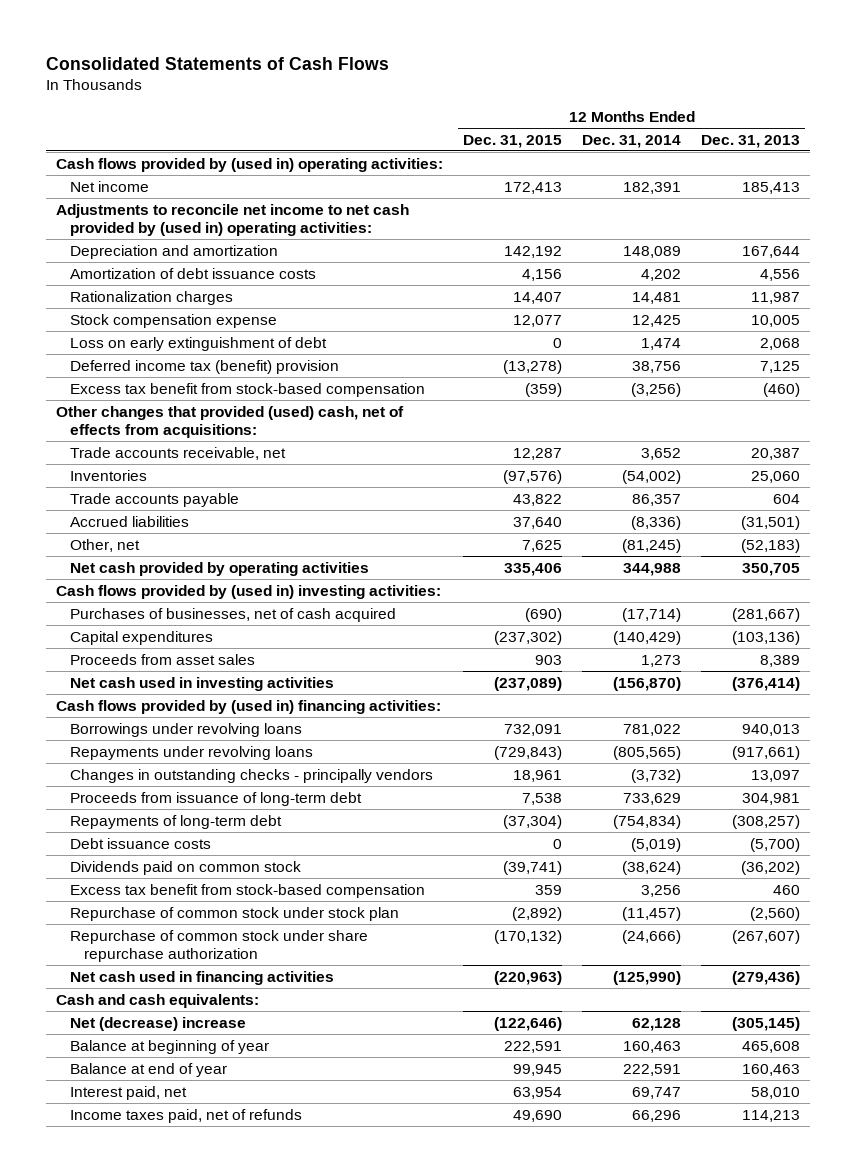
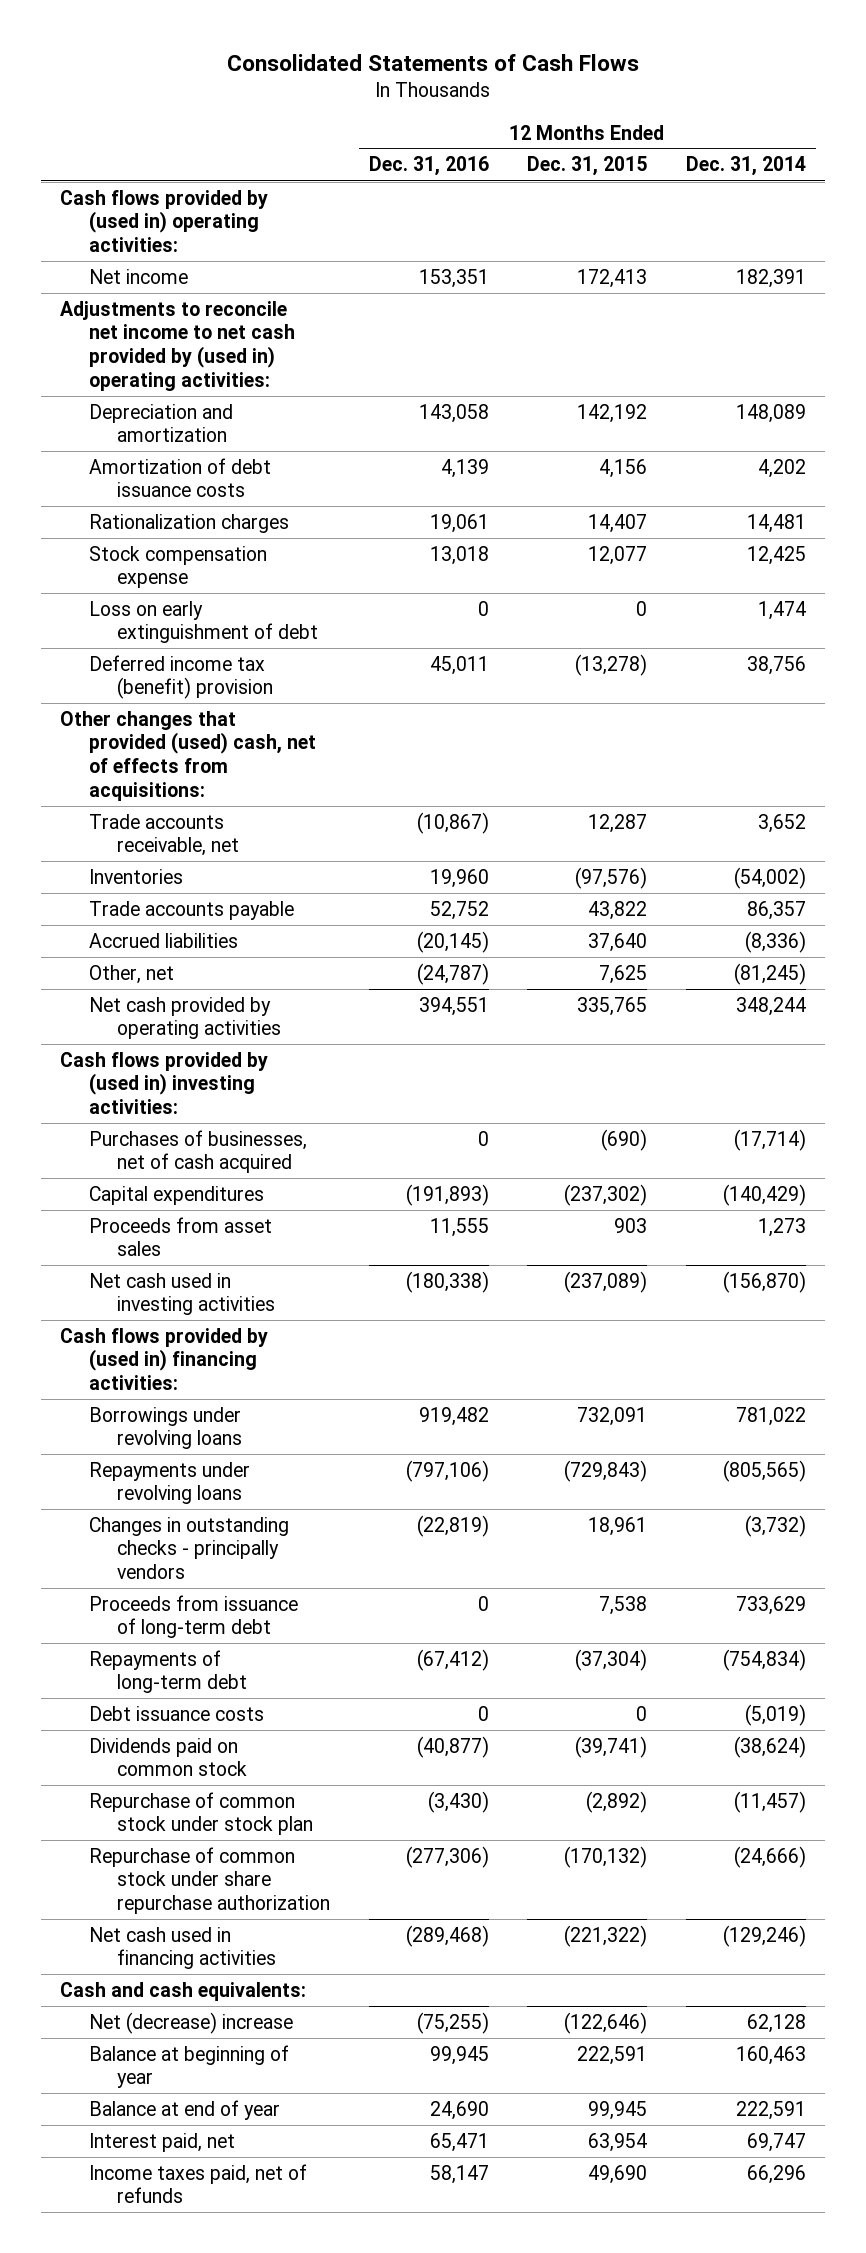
- | 12 Months Ended Dec. 31, 2015 | 12 Months Ended Dec. 31, 2014 | 12 Months Ended Dec. 31, 2013
+ | 12 Months Ended Dec. 31, 2016 | 12 Months Ended Dec. 31, 2015 | 12 Months Ended Dec. 31, 2014
- Excess tax benefit from stock-based compensation | (359) | (3,256) | (460)
- Net cash provided by operating activities | 335,406 | 344,988 | 350,705
+ Net cash provided by operating activities | 394,551 | 335,765 | 348,244
- Excess tax benefit from stock-based compensation | 359 | 3,256 | 460
- Net cash used in financing activities | (220,963) | (125,990) | (279,436)
+ Net cash used in financing activities | (289,468) | (221,322) | (129,246)

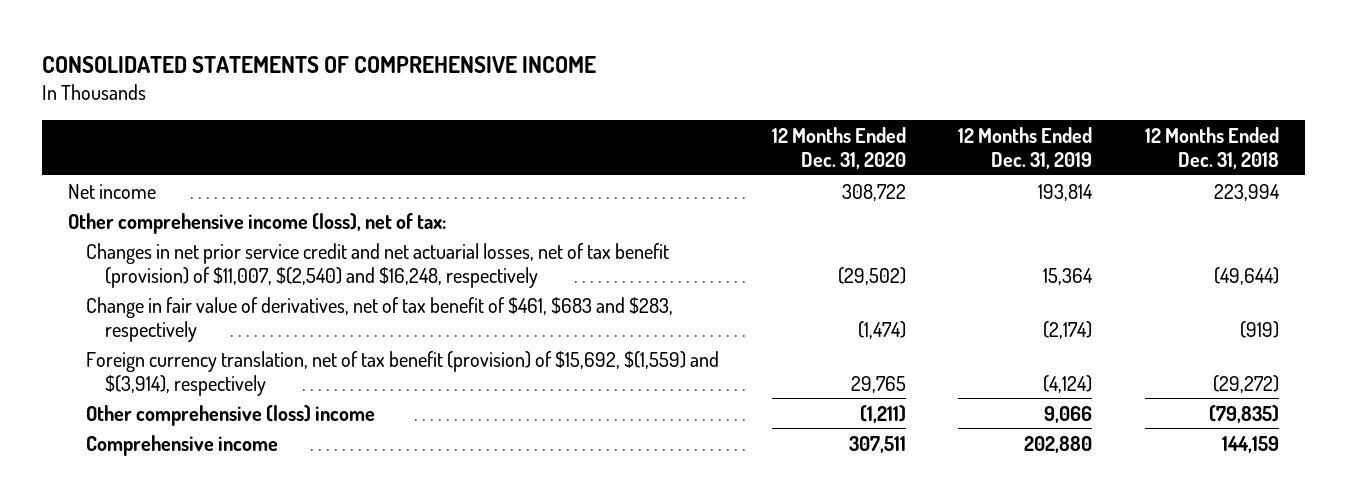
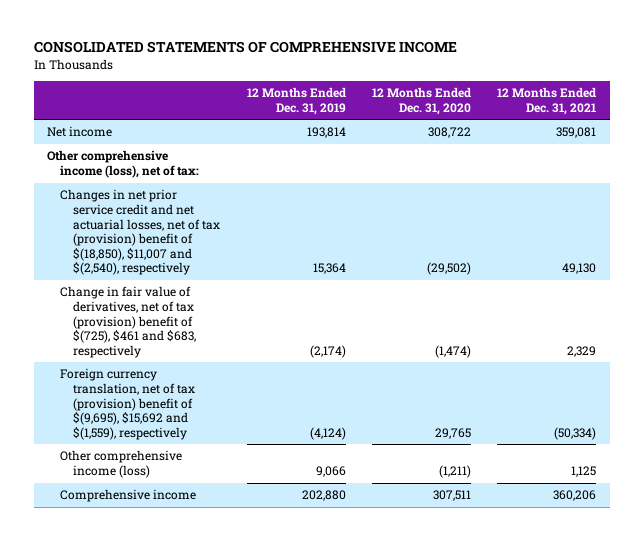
- | 12 Months Ended Dec. 31, 2020 | 12 Months Ended Dec. 31, 2019 | 12 Months Ended Dec. 31, 2018
+ | 12 Months Ended Dec. 31, 2019 | 12 Months Ended Dec. 31, 2020 | 12 Months Ended Dec. 31, 2021
- Changes in net prior service credit and net actuarial losses, net of tax benefit (provision) of $11,007, $(2,540) and $16,248, respectively | (29,502) | 15,364 | (49,644)
- Change in fair value of derivatives, net of tax benefit of $461, $683 and $283, respectively | (1,474) | (2,174) | (919)
- Foreign currency translation, net of tax benefit (provision) of $15,692, $(1,559) and $(3,914), respectively | 29,765 | (4,124) | (29,272)
- Other comprehensive (loss) income | (1,211) | 9,066 | (79,835)
+ Changes in net prior service credit and net actuarial losses, net of tax (provision) benefit of $(18,850), $11,007 and $(2,540), respectively | 15,364 | (29,502) | 49,130
+ Change in fair value of derivatives, net of tax (provision) benefit of $(725), $461 and $683, respectively | (2,174) | (1,474) | 2,329
+ Foreign currency translation, net of tax (provision) benefit of $(9,695), $15,692 and $(1,559), respectively | (4,124) | 29,765 | (50,334)
+ Other comprehensive income (loss) | 9,066 | (1,211) | 1,125

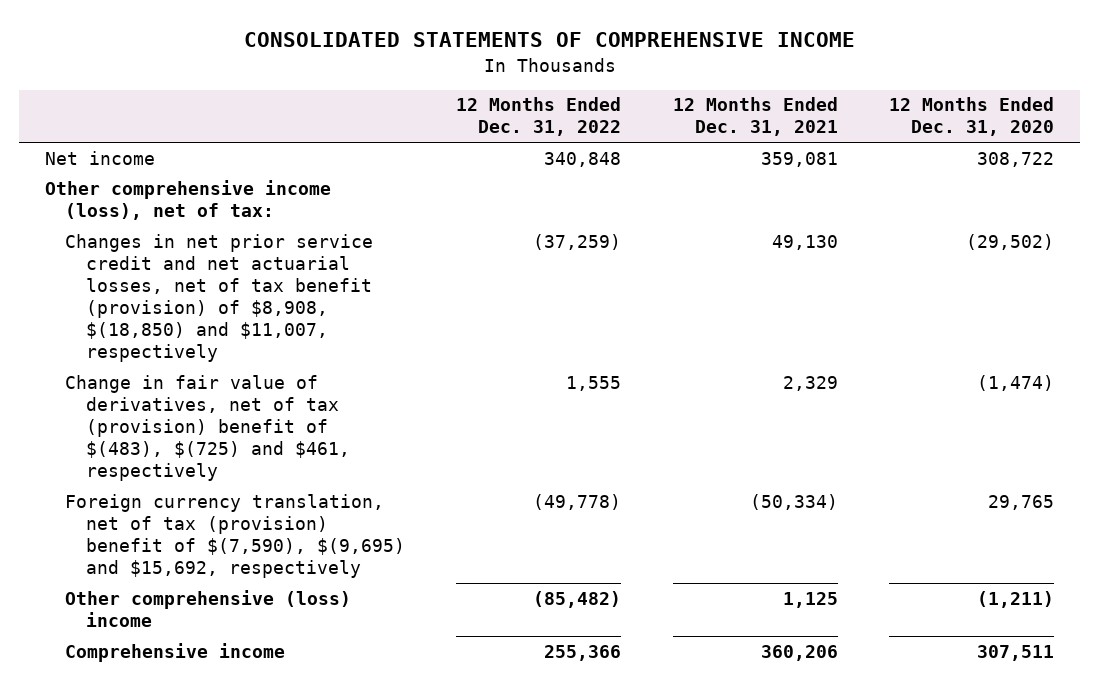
- | 12 Months Ended Dec. 31, 2019 | 12 Months Ended Dec. 31, 2020 | 12 Months Ended Dec. 31, 2021
+ | 12 Months Ended Dec. 31, 2022 | 12 Months Ended Dec. 31, 2021 | 12 Months Ended Dec. 31, 2020
- Changes in net prior service credit and net actuarial losses, net of tax (provision) benefit of $(18,850), $11,007 and $(2,540), respectively | 15,364 | (29,502) | 49,130
- Change in fair value of derivatives, net of tax (provision) benefit of $(725), $461 and $683, respectively | (2,174) | (1,474) | 2,329
- Foreign currency translation, net of tax (provision) benefit of $(9,695), $15,692 and $(1,559), respectively | (4,124) | 29,765 | (50,334)
- Other comprehensive income (loss) | 9,066 | (1,211) | 1,125
+ Changes in net prior service credit and net actuarial losses, net of tax benefit (provision) of $8,908, $(18,850) and $11,007, respectively | (37,259) | 49,130 | (29,502)
+ Change in fair value of derivatives, net of tax (provision) benefit of $(483), $(725) and $461, respectively | 1,555 | 2,329 | (1,474)
+ Foreign currency translation, net of tax (provision) benefit of $(7,590), $(9,695) and $15,692, respectively | (49,778) | (50,334) | 29,765
+ Other comprehensive (loss) income | (85,482) | 1,125 | (1,211)

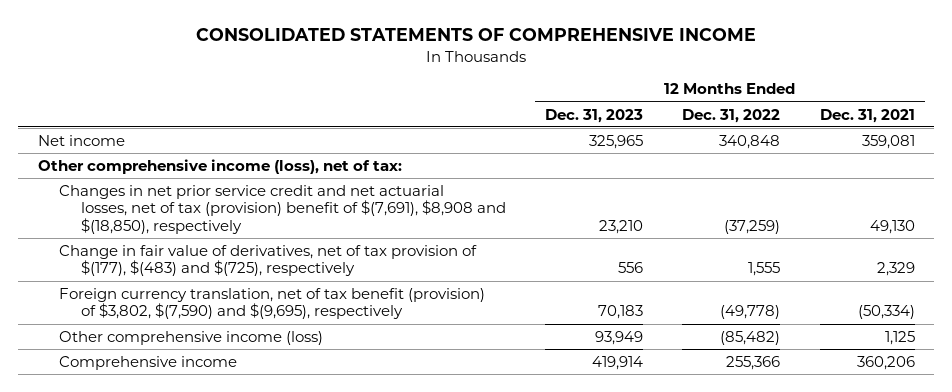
- | 12 Months Ended Dec. 31, 2022 | 12 Months Ended Dec. 31, 2021 | 12 Months Ended Dec. 31, 2020
+ | 12 Months Ended Dec. 31, 2023 | 12 Months Ended Dec. 31, 2022 | 12 Months Ended Dec. 31, 2021
- Changes in net prior service credit and net actuarial losses, net of tax benefit (provision) of $8,908, $(18,850) and $11,007, respectively | (37,259) | 49,130 | (29,502)
- Change in fair value of derivatives, net of tax (provision) benefit of $(483), $(725) and $461, respectively | 1,555 | 2,329 | (1,474)
- Foreign currency translation, net of tax (provision) benefit of $(7,590), $(9,695) and $15,692, respectively | (49,778) | (50,334) | 29,765
- Other comprehensive (loss) income | (85,482) | 1,125 | (1,211)
+ Changes in net prior service credit and net actuarial losses, net of tax (provision) benefit of $(7,691), $8,908 and $(18,850), respectively | 23,210 | (37,259) | 49,130
+ Change in fair value of derivatives, net of tax provision of $(177), $(483) and $(725), respectively | 556 | 1,555 | 2,329
+ Foreign currency translation, net of tax benefit (provision) of $3,802, $(7,590) and $(9,695), respectively | 70,183 | (49,778) | (50,334)
+ Other comprehensive income (loss) | 93,949 | (85,482) | 1,125

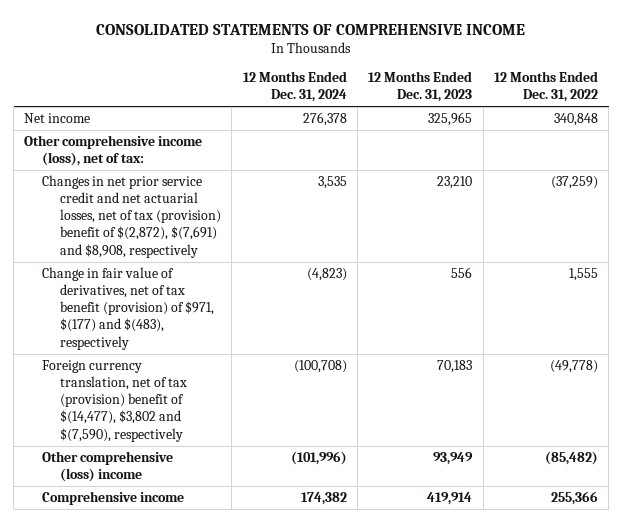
- | 12 Months Ended Dec. 31, 2023 | 12 Months Ended Dec. 31, 2022 | 12 Months Ended Dec. 31, 2021
+ | 12 Months Ended Dec. 31, 2024 | 12 Months Ended Dec. 31, 2023 | 12 Months Ended Dec. 31, 2022
- Changes in net prior service credit and net actuarial losses, net of tax (provision) benefit of $(7,691), $8,908 and $(18,850), respectively | 23,210 | (37,259) | 49,130
- Change in fair value of derivatives, net of tax provision of $(177), $(483) and $(725), respectively | 556 | 1,555 | 2,329
- Foreign currency translation, net of tax benefit (provision) of $3,802, $(7,590) and $(9,695), respectively | 70,183 | (49,778) | (50,334)
- Other comprehensive income (loss) | 93,949 | (85,482) | 1,125
+ Changes in net prior service credit and net actuarial losses, net of tax (provision) benefit of $(2,872), $(7,691) and $8,908, respectively | 3,535 | 23,210 | (37,259)
+ Change in fair value of derivatives, net of tax benefit (provision) of $971, $(177) and $(483), respectively | (4,823) | 556 | 1,555
+ Foreign currency translation, net of tax (provision) benefit of $(14,477), $3,802 and $(7,590), respectively | (100,708) | 70,183 | (49,778)
+ Other comprehensive (loss) income | (101,996) | 93,949 | (85,482)

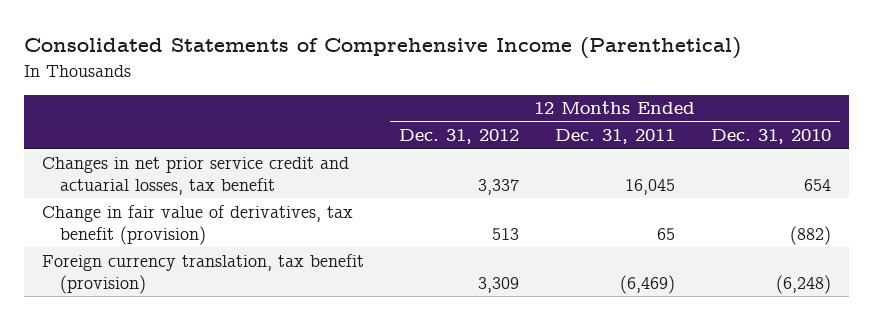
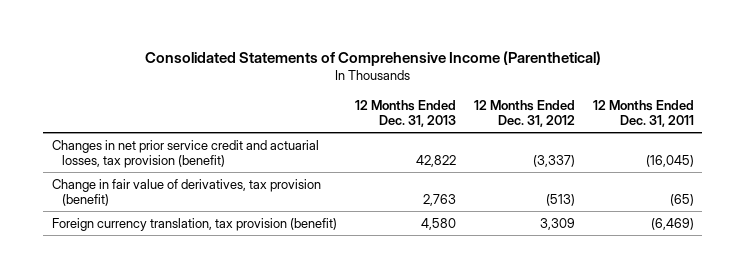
- | 12 Months Ended Dec. 31, 2012 | 12 Months Ended Dec. 31, 2011 | 12 Months Ended Dec. 31, 2010
+ | 12 Months Ended Dec. 31, 2013 | 12 Months Ended Dec. 31, 2012 | 12 Months Ended Dec. 31, 2011
- Changes in net prior service credit and actuarial losses, tax benefit | 3,337 | 16,045 | 654
- Change in fair value of derivatives, tax benefit (provision) | 513 | 65 | (882)
- Foreign currency translation, tax benefit (provision) | 3,309 | (6,469) | (6,248)
+ Changes in net prior service credit and actuarial losses, tax provision (benefit) | 42,822 | (3,337) | (16,045)
+ Change in fair value of derivatives, tax provision (benefit) | 2,763 | (513) | (65)
+ Foreign currency translation, tax provision (benefit) | 4,580 | 3,309 | (6,469)

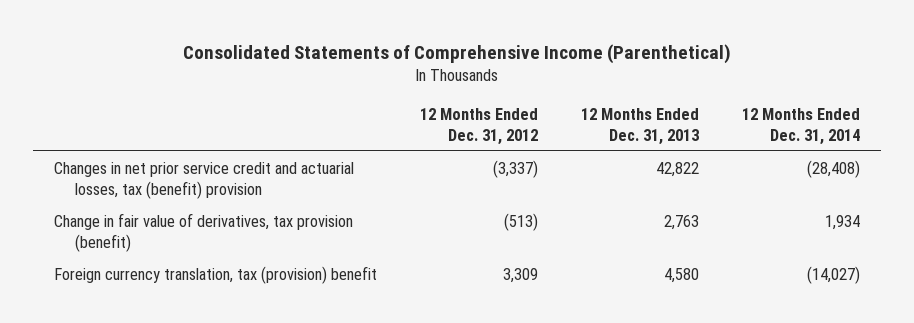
- | 12 Months Ended Dec. 31, 2013 | 12 Months Ended Dec. 31, 2012 | 12 Months Ended Dec. 31, 2011
+ | 12 Months Ended Dec. 31, 2012 | 12 Months Ended Dec. 31, 2013 | 12 Months Ended Dec. 31, 2014
- Changes in net prior service credit and actuarial losses, tax provision (benefit) | 42,822 | (3,337) | (16,045)
+ Changes in net prior service credit and actuarial losses, tax (benefit) provision | (3,337) | 42,822 | (28,408)
- Foreign currency translation, tax provision (benefit) | 4,580 | 3,309 | (6,469)
+ Foreign currency translation, tax (provision) benefit | 3,309 | 4,580 | (14,027)

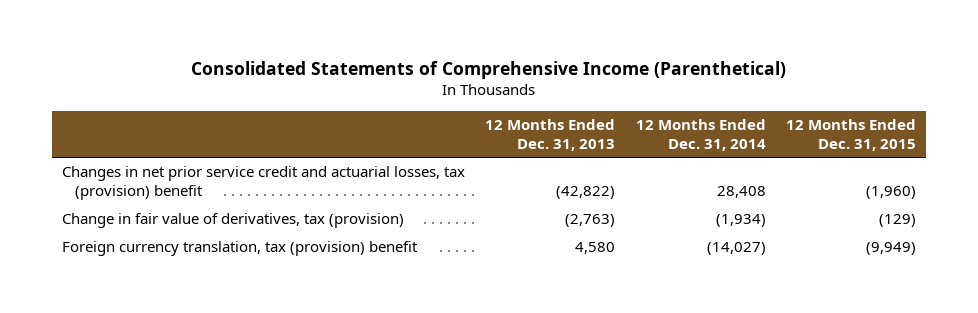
- | 12 Months Ended Dec. 31, 2012 | 12 Months Ended Dec. 31, 2013 | 12 Months Ended Dec. 31, 2014
+ | 12 Months Ended Dec. 31, 2013 | 12 Months Ended Dec. 31, 2014 | 12 Months Ended Dec. 31, 2015
- Changes in net prior service credit and actuarial losses, tax (benefit) provision | (3,337) | 42,822 | (28,408)
- Change in fair value of derivatives, tax provision (benefit) | (513) | 2,763 | 1,934
+ Changes in net prior service credit and actuarial losses, tax (provision) benefit | (42,822) | 28,408 | (1,960)
+ Change in fair value of derivatives, tax (provision) | (2,763) | (1,934) | (129)

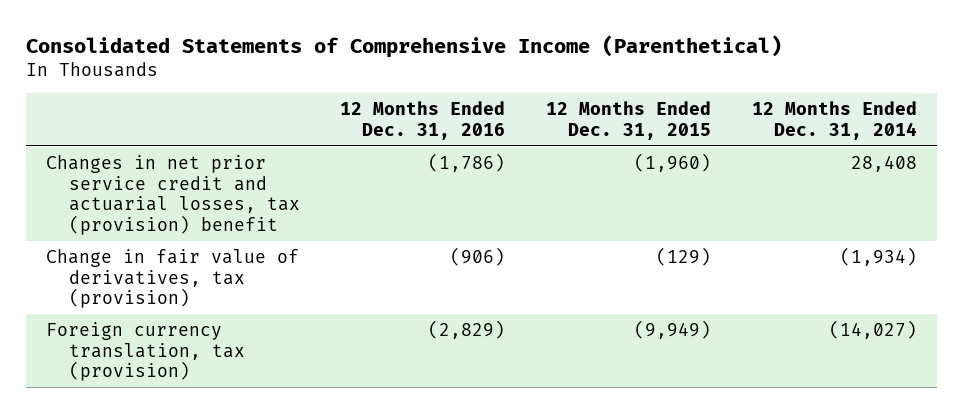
- | 12 Months Ended Dec. 31, 2013 | 12 Months Ended Dec. 31, 2014 | 12 Months Ended Dec. 31, 2015
+ | 12 Months Ended Dec. 31, 2016 | 12 Months Ended Dec. 31, 2015 | 12 Months Ended Dec. 31, 2014
- Foreign currency translation, tax (provision) benefit | 4,580 | (14,027) | (9,949)
+ Foreign currency translation, tax (provision) | (2,829) | (9,949) | (14,027)

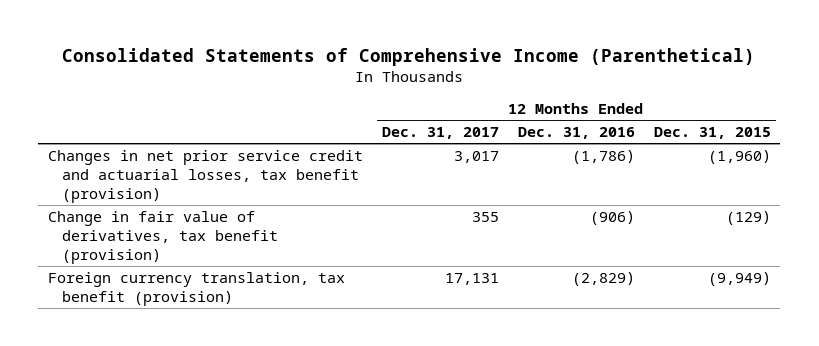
- | 12 Months Ended Dec. 31, 2016 | 12 Months Ended Dec. 31, 2015 | 12 Months Ended Dec. 31, 2014
+ | 12 Months Ended Dec. 31, 2017 | 12 Months Ended Dec. 31, 2016 | 12 Months Ended Dec. 31, 2015
- Changes in net prior service credit and actuarial losses, tax (provision) benefit | (1,786) | (1,960) | 28,408
- Change in fair value of derivatives, tax (provision) | (906) | (129) | (1,934)
- Foreign currency translation, tax (provision) | (2,829) | (9,949) | (14,027)
+ Changes in net prior service credit and actuarial losses, tax benefit (provision) | 3,017 | (1,786) | (1,960)
+ Change in fair value of derivatives, tax benefit (provision) | 355 | (906) | (129)
+ Foreign currency translation, tax benefit (provision) | 17,131 | (2,829) | (9,949)

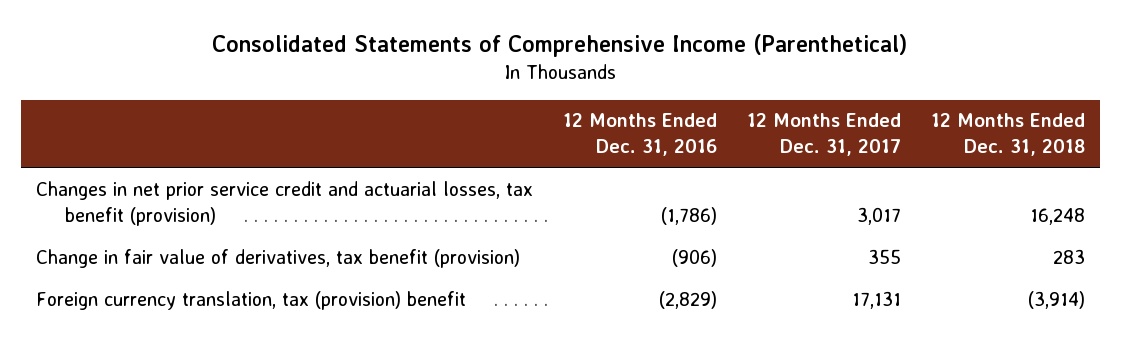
- | 12 Months Ended Dec. 31, 2017 | 12 Months Ended Dec. 31, 2016 | 12 Months Ended Dec. 31, 2015
+ | 12 Months Ended Dec. 31, 2016 | 12 Months Ended Dec. 31, 2017 | 12 Months Ended Dec. 31, 2018
- Foreign currency translation, tax benefit (provision) | 17,131 | (2,829) | (9,949)
+ Foreign currency translation, tax (provision) benefit | (2,829) | 17,131 | (3,914)

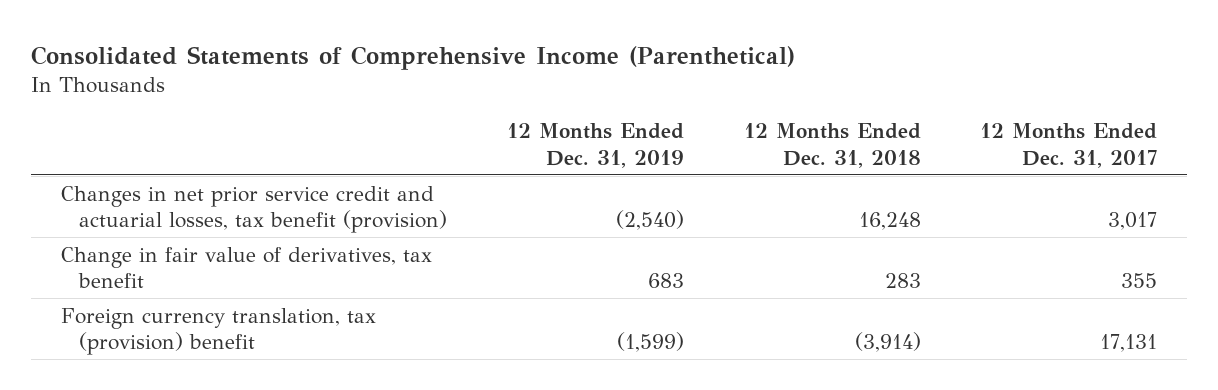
- | 12 Months Ended Dec. 31, 2016 | 12 Months Ended Dec. 31, 2017 | 12 Months Ended Dec. 31, 2018
+ | 12 Months Ended Dec. 31, 2019 | 12 Months Ended Dec. 31, 2018 | 12 Months Ended Dec. 31, 2017
- Change in fair value of derivatives, tax benefit (provision) | (906) | 355 | 283
+ Change in fair value of derivatives, tax benefit | 683 | 283 | 355

